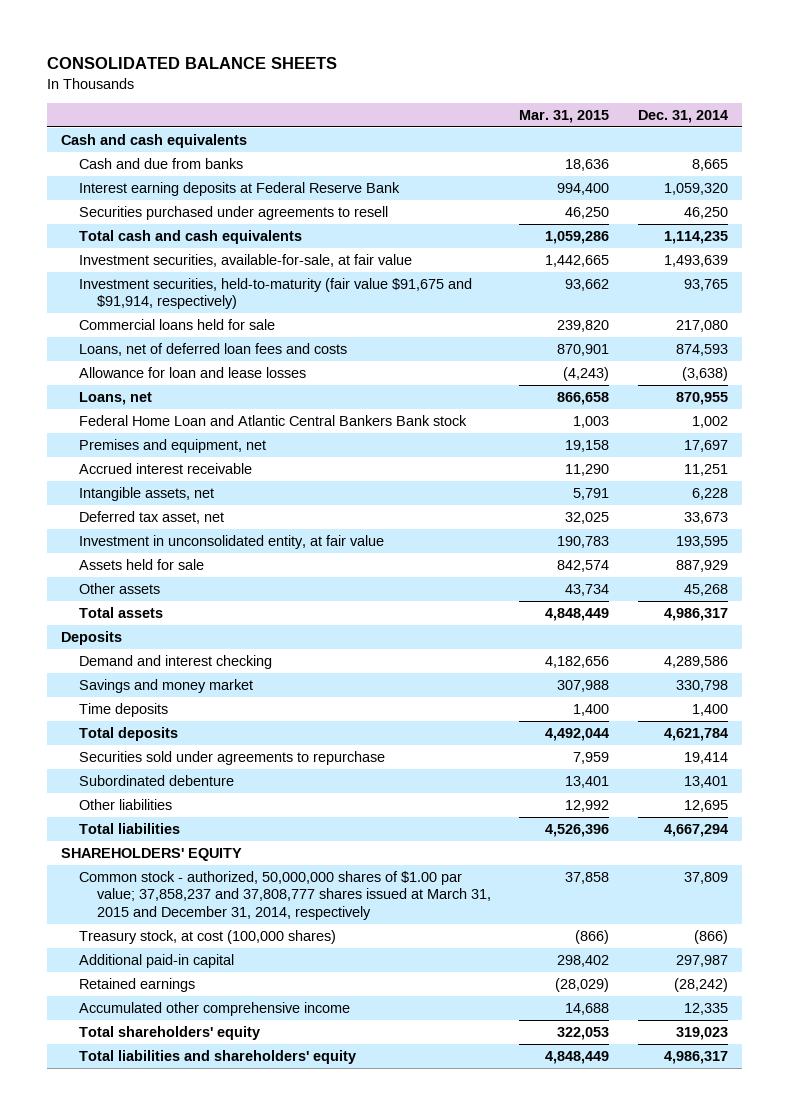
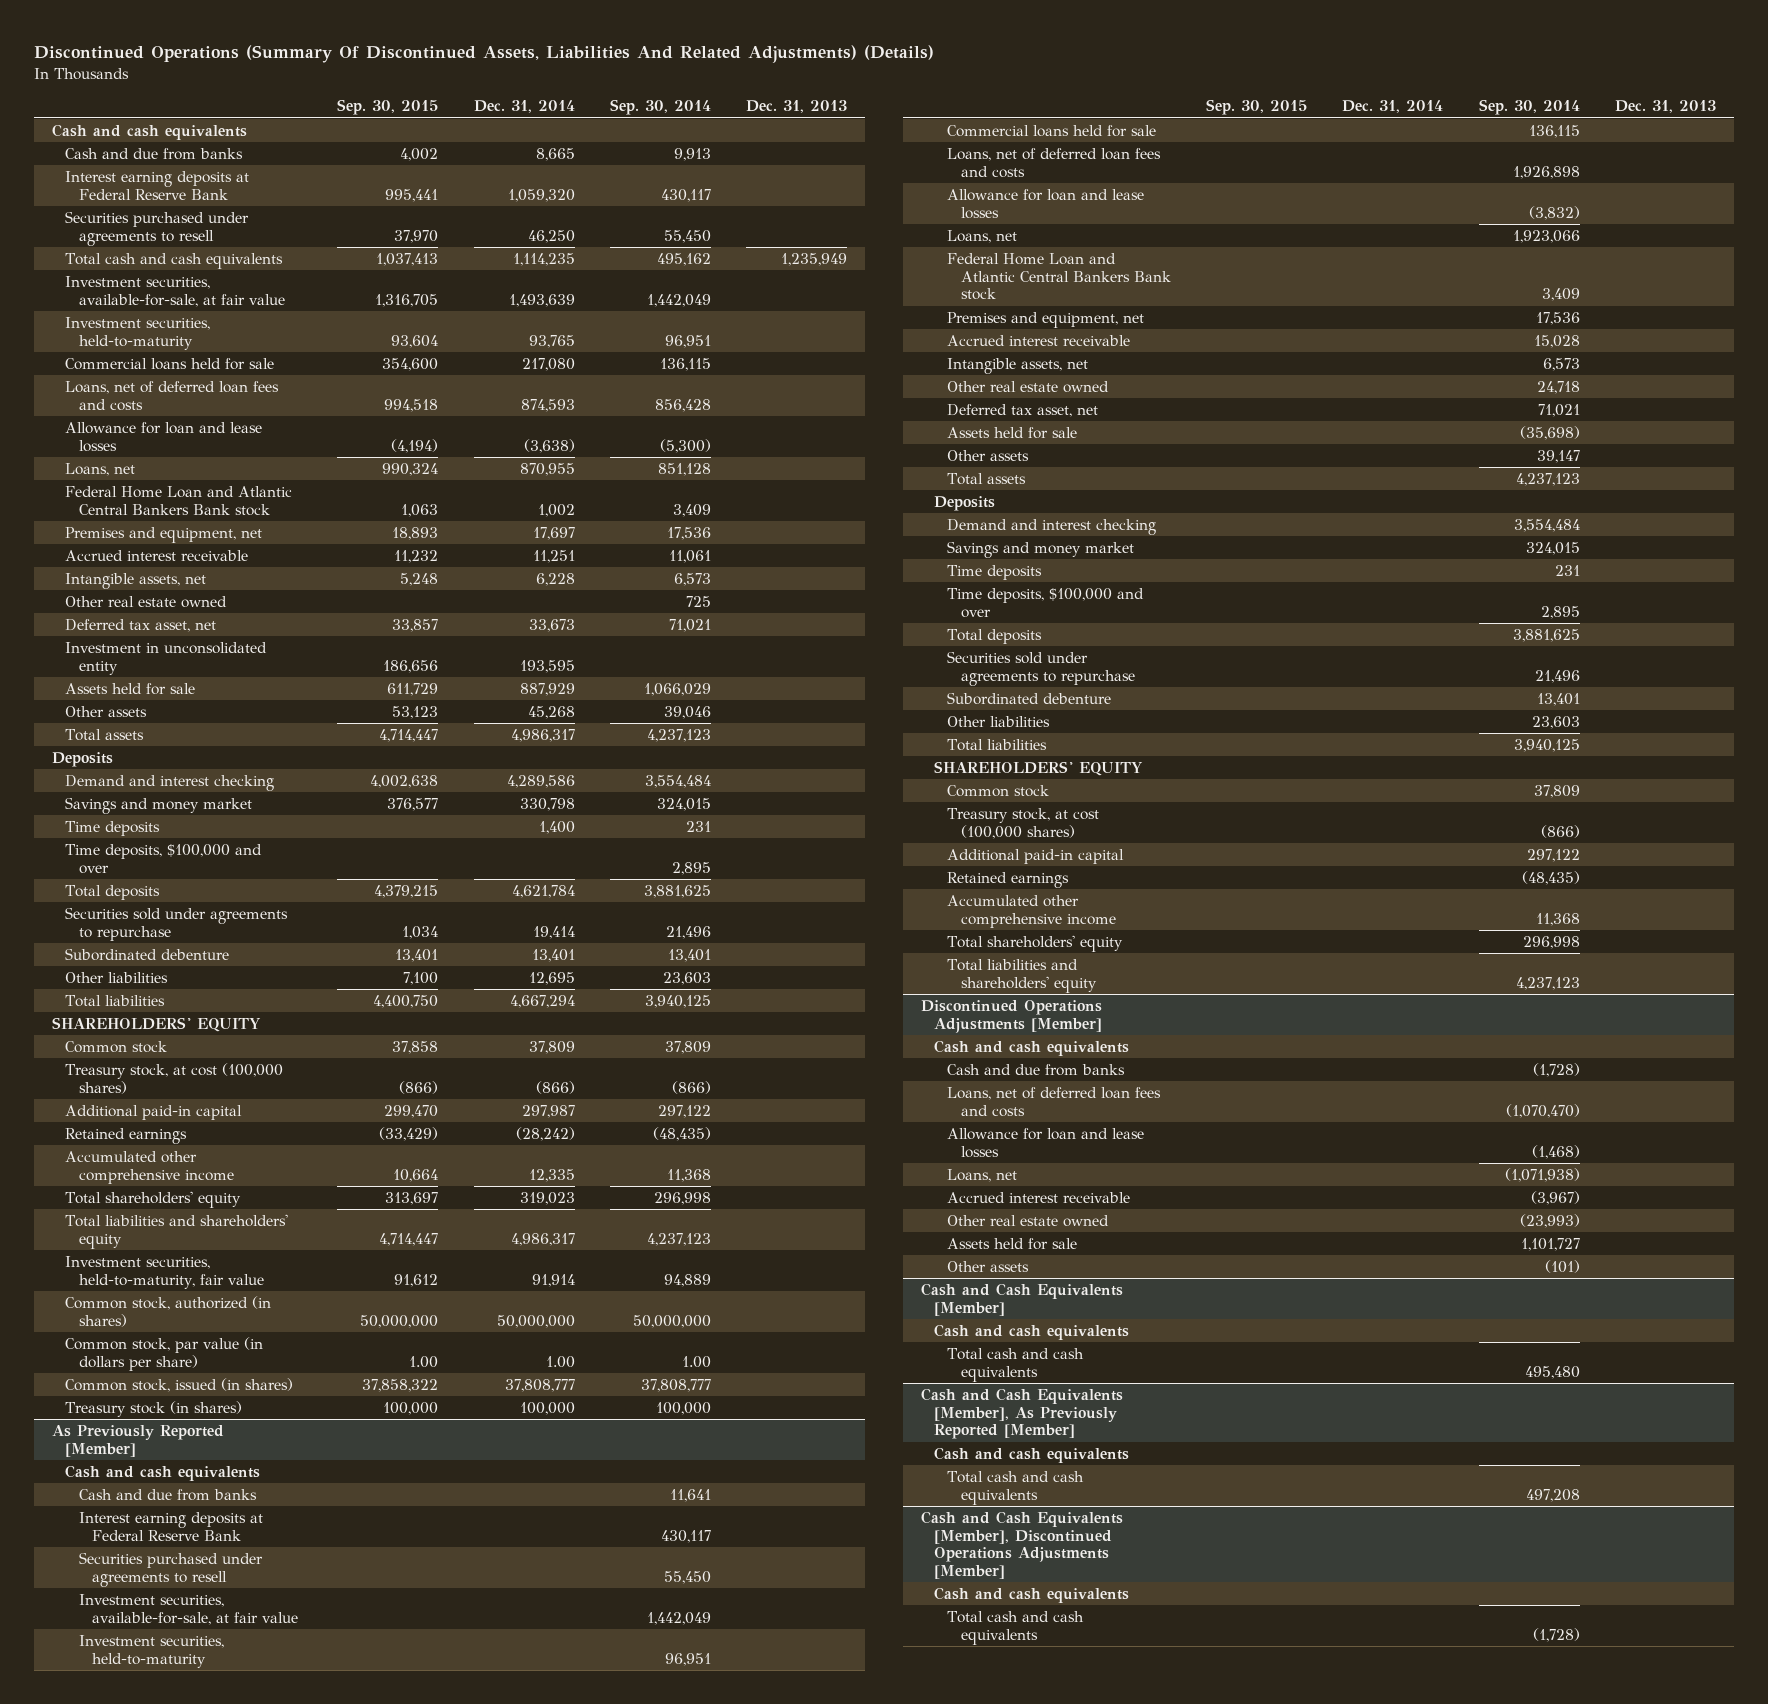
- CONSOLIDATED BALANCE SHEETS
+ Discontinued Operations (Summary Of Discontinued Assets, Liabilities And Related Adjustments) (Details)
- | Mar. 31, 2015 | Dec. 31, 2014
+ | Sep. 30, 2015 | Dec. 31, 2014 | Sep. 30, 2014 | Dec. 31, 2013
- Investment securities, held-to-maturity (fair value $91,675 and $91,914, respectively) | 93,662 | 93,765
+ Investment securities, held-to-maturity | 93,604 | 93,765 | 96,951 |
+ Other real estate owned | | | 725 |
- Investment in unconsolidated entity, at fair value | 190,783 | 193,595
+ Investment in unconsolidated entity | 186,656 | 193,595 | |
+ Time deposits, $100,000 and over | | | 2,895 |
- Common stock - authorized, 50,000,000 shares of $1.00 par value; 37,858,237 and 37,808,777 shares issued at March 31, 2015 and December 31, 2014, respectively | 37,858 | 37,809
+ Common stock | 37,858 | 37,809 | 37,809 |
+ Investment securities, held-to-maturity, fair value | 91,612 | 91,914 | 94,889 |
+ Common stock, authorized (in shares) | 50,000,000 | 50,000,000 | 50,000,000 |
+ Common stock, par value (in dollars per share) | 1.00 | 1.00 | 1.00 |
+ Common stock, issued (in shares) | 37,858,322 | 37,808,777 | 37,808,777 |
+ Treasury stock (in shares) | 100,000 | 100,000 | 100,000 |
+ As Previously Reported [Member]
+ Cash and cash equivalents
+ Cash and due from banks | | | 11,641 |
+ Interest earning deposits at Federal Reserve Bank | | | 430,117 |
+ Securities purchased under agreements to resell | | | 55,450 |
+ Investment securities, available-for-sale, at fair value | | | 1,442,049 |
+ Investment securities, held-to-maturity | | | 96,951 |
+ Commercial loans held for sale | | | 136,115 |
+ Loans, net of deferred loan fees and costs | | | 1,926,898 |
+ Allowance for loan and lease losses | | | (3,832) |
+ Loans, net | | | 1,923,066 |
+ Federal Home Loan and Atlantic Central Bankers Bank stock | | | 3,409 |
+ Premises and equipment, net | | | 17,536 |
+ Accrued interest receivable | | | 15,028 |
+ Intangible assets, net | | | 6,573 |
+ Other real estate owned | | | 24,718 |
+ Deferred tax asset, net | | | 71,021 |
+ Assets held for sale | | | (35,698) |
+ Other assets | | | 39,147 |
+ Total assets | | | 4,237,123 |
+ Deposits
+ Demand and interest checking | | | 3,554,484 |
+ Savings and money market | | | 324,015 |
+ Time deposits | | | 231 |
+ Time deposits, $100,000 and over | | | 2,895 |
+ Total deposits | | | 3,881,625 |
+ Securities sold under agreements to repurchase | | | 21,496 |
+ Subordinated debenture | | | 13,401 |
+ Other liabilities | | | 23,603 |
+ Total liabilities | | | 3,940,125 |
+ SHAREHOLDERS' EQUITY
+ Common stock | | | 37,809 |
+ Treasury stock, at cost (100,000 shares) | | | (866) |
+ Additional paid-in capital | | | 297,122 |
+ Retained earnings | | | (48,435) |
+ Accumulated other comprehensive income | | | 11,368 |
+ Total shareholders' equity | | | 296,998 |
+ Total liabilities and shareholders' equity | | | 4,237,123 |
+ Discontinued Operations Adjustments [Member]
+ Cash and cash equivalents
+ Cash and due from banks | | | (1,728) |
+ Loans, net of deferred loan fees and costs | | | (1,070,470) |
+ Allowance for loan and lease losses | | | (1,468) |
+ Loans, net | | | (1,071,938) |
+ Accrued interest receivable | | | (3,967) |
+ Other real estate owned | | | (23,993) |
+ Assets held for sale | | | 1,101,727 |
+ Other assets | | | (101) |
+ Cash and Cash Equivalents [Member]
+ Cash and cash equivalents
+ Total cash and cash equivalents | | | 495,480 |
+ Cash and Cash Equivalents [Member], As Previously Reported [Member]
+ Cash and cash equivalents
+ Total cash and cash equivalents | | | 497,208 |
+ Cash and Cash Equivalents [Member], Discontinued Operations Adjustments [Member]
+ Cash and cash equivalents
+ Total cash and cash equivalents | | | (1,728) |

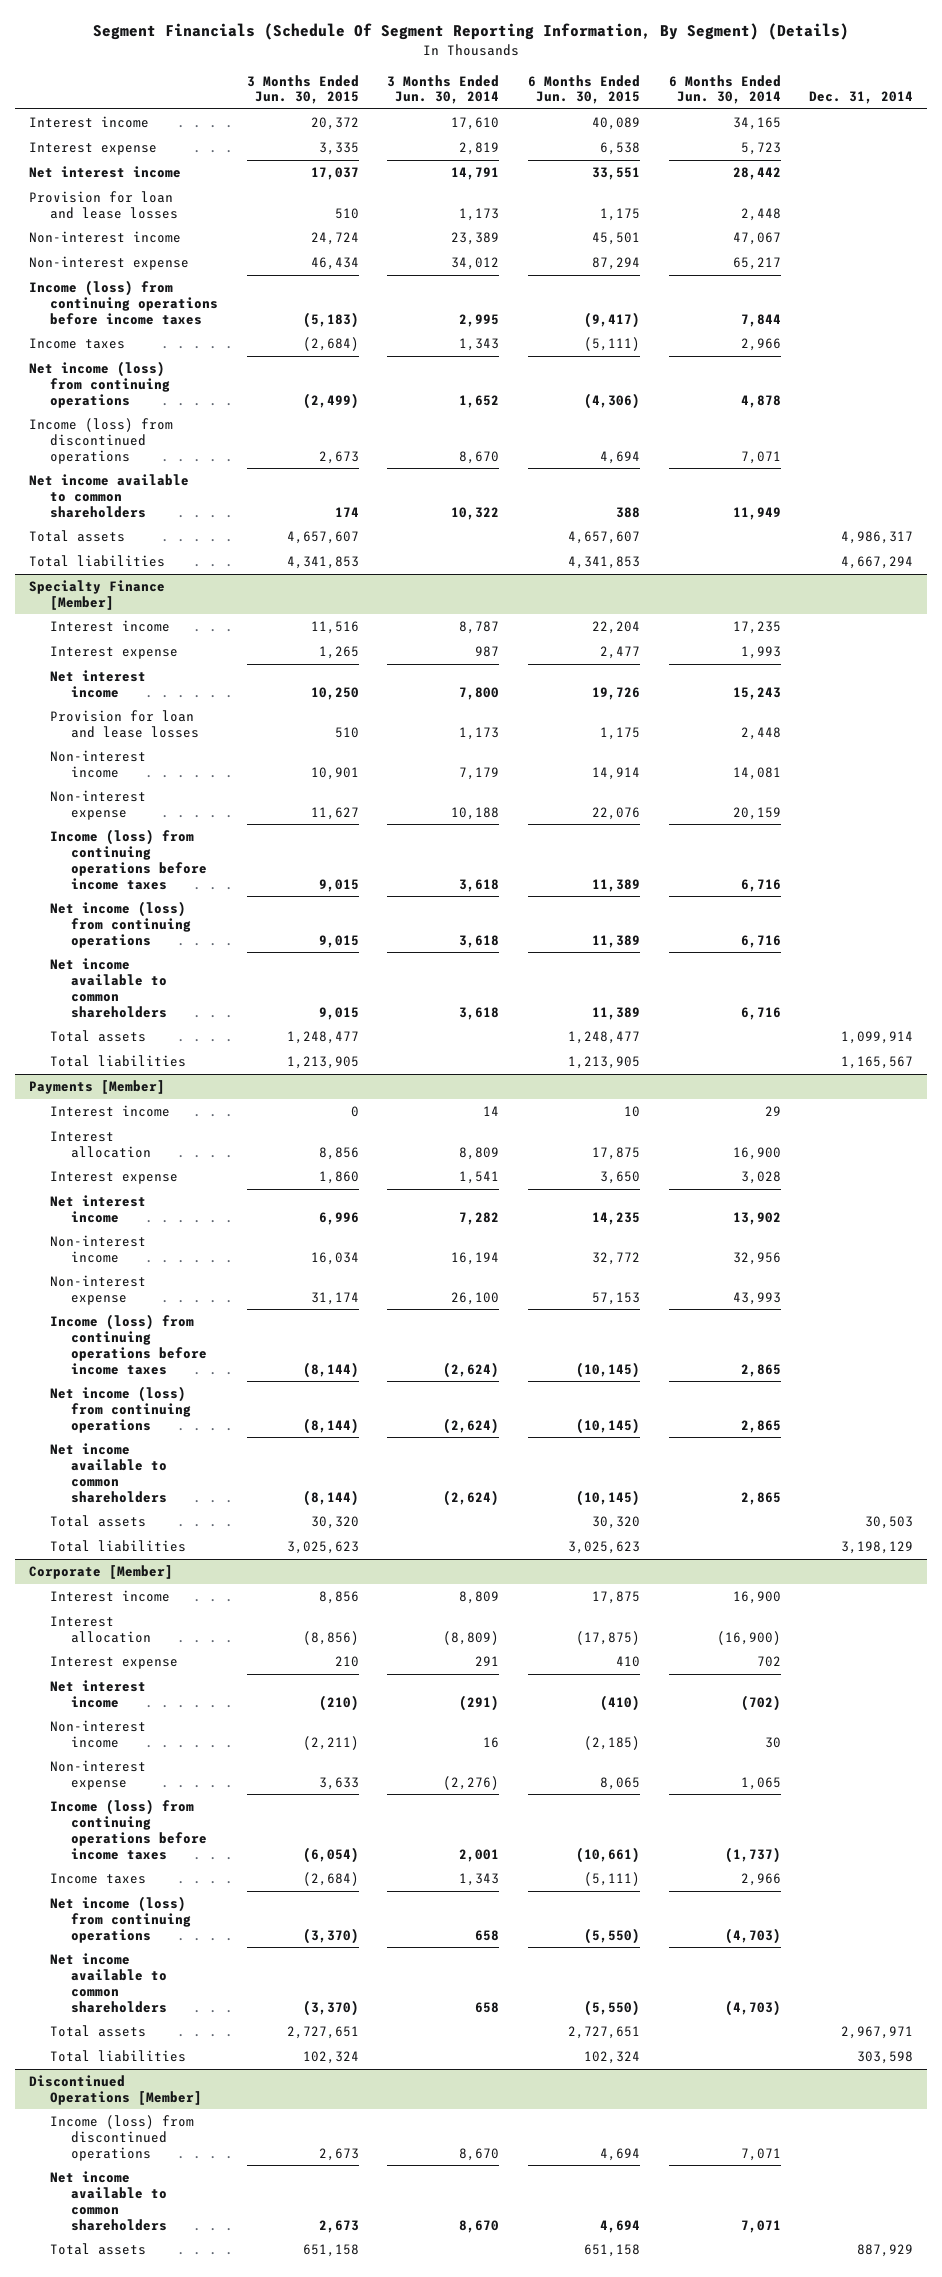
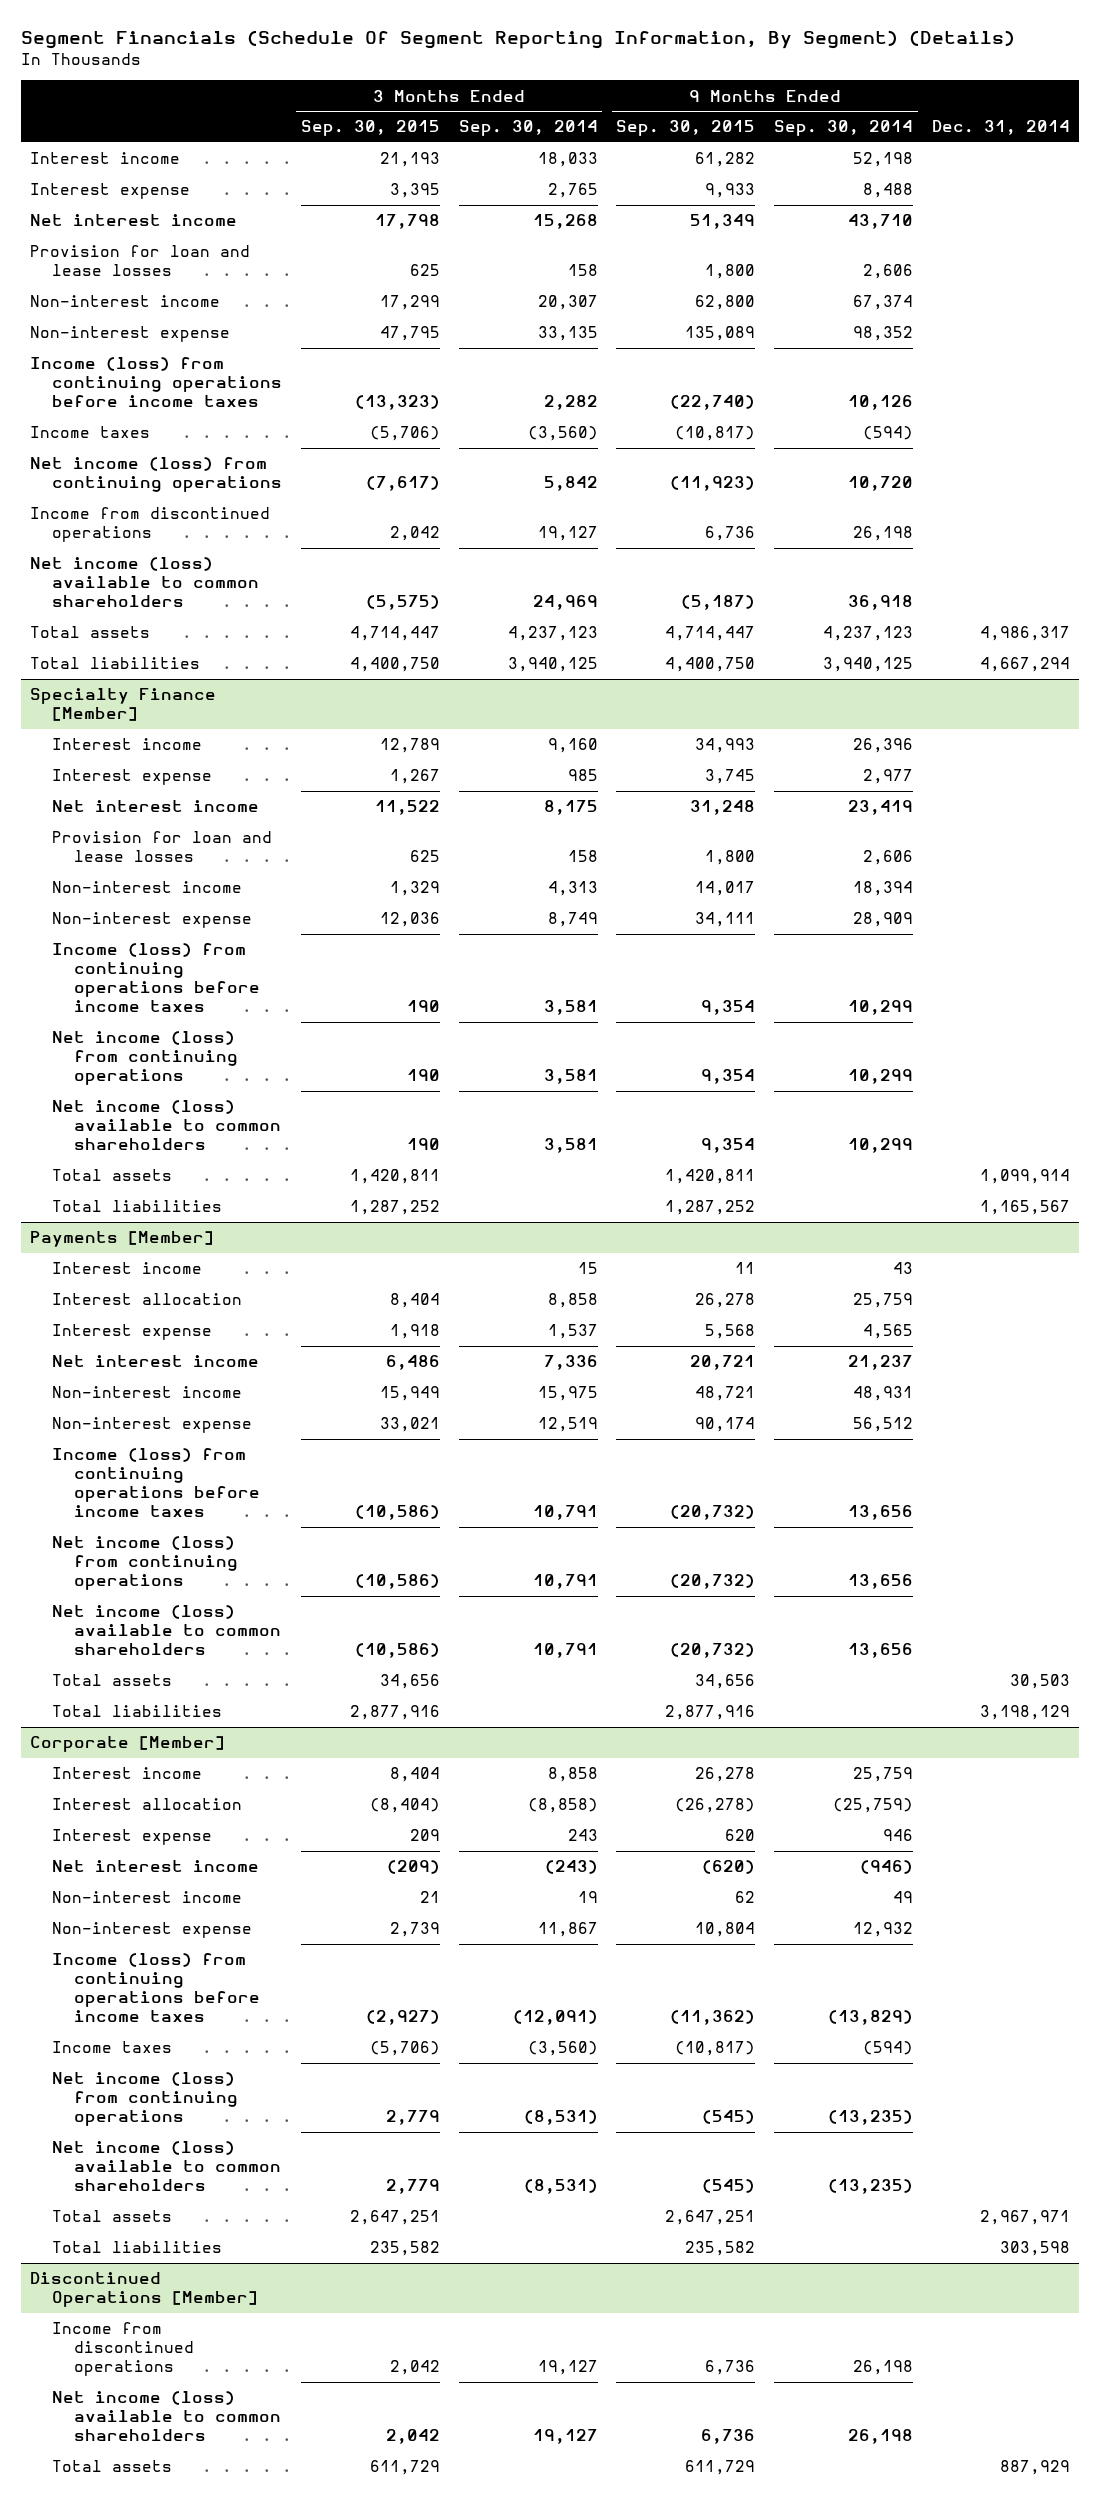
- | 3 Months Ended Jun. 30, 2015 | 3 Months Ended Jun. 30, 2014 | 6 Months Ended Jun. 30, 2015 | 6 Months Ended Jun. 30, 2014 | Dec. 31, 2014
+ | 3 Months Ended Sep. 30, 2015 | 3 Months Ended Sep. 30, 2014 | 9 Months Ended Sep. 30, 2015 | 9 Months Ended Sep. 30, 2014 | Dec. 31, 2014
- Income (loss) from discontinued operations | 2,673 | 8,670 | 4,694 | 7,071 |
- Net income available to common shareholders | 174 | 10,322 | 388 | 11,949 |
+ Income from discontinued operations | 2,042 | 19,127 | 6,736 | 26,198 |
+ Net income (loss) available to common shareholders | (5,575) | 24,969 | (5,187) | 36,918 |
@ Specialty Finance [Member]
- Net income available to common shareholders | 9,015 | 3,618 | 11,389 | 6,716 |
+ Net income (loss) available to common shareholders | 190 | 3,581 | 9,354 | 10,299 |
@ Payments [Member]
- Net income available to common shareholders | (8,144) | (2,624) | (10,145) | 2,865 |
+ Net income (loss) available to common shareholders | (10,586) | 10,791 | (20,732) | 13,656 |
@ Corporate [Member]
- Net income available to common shareholders | (3,370) | 658 | (5,550) | (4,703) |
+ Net income (loss) available to common shareholders | 2,779 | (8,531) | (545) | (13,235) |
@ Discontinued Operations [Member]
- Income (loss) from discontinued operations | 2,673 | 8,670 | 4,694 | 7,071 |
- Net income available to common shareholders | 2,673 | 8,670 | 4,694 | 7,071 |
+ Income from discontinued operations | 2,042 | 19,127 | 6,736 | 26,198 |
+ Net income (loss) available to common shareholders | 2,042 | 19,127 | 6,736 | 26,198 |

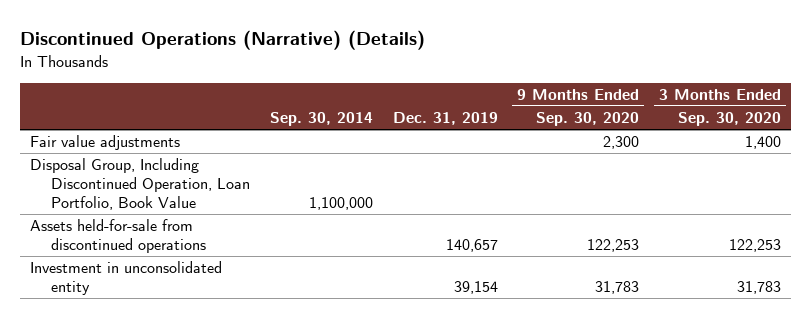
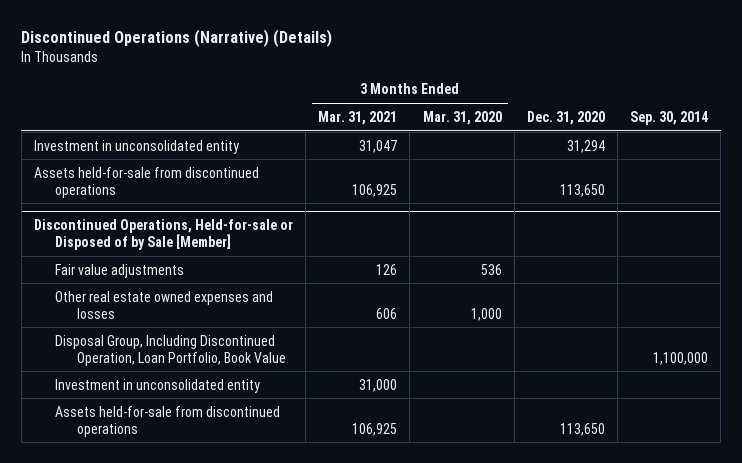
- | Sep. 30, 2014 | Dec. 31, 2019 | 9 Months Ended Sep. 30, 2020 | 3 Months Ended Sep. 30, 2020
+ | 3 Months Ended Mar. 31, 2021 | 3 Months Ended Mar. 31, 2020 | Dec. 31, 2020 | Sep. 30, 2014
- Fair value adjustments | | | 2,300 | 1,400
- Disposal Group, Including Discontinued Operation, Loan Portfolio, Book Value | 1,100,000 | | |
moved down: Assets held-for-sale from discontinued operations | 106,925 | | 113,650 |
+ Discontinued Operations, Held-for-sale or Disposed of by Sale [Member]
+ Fair value adjustments | 126 | 536 | |
+ Other real estate owned expenses and losses | 606 | 1,000 | |
+ Disposal Group, Including Discontinued Operation, Loan Portfolio, Book Value | | | | 1,100,000
+ Investment in unconsolidated entity | 31,000 | | |
+ Assets held-for-sale from discontinued operations | 106,925 | | 113,650 |

